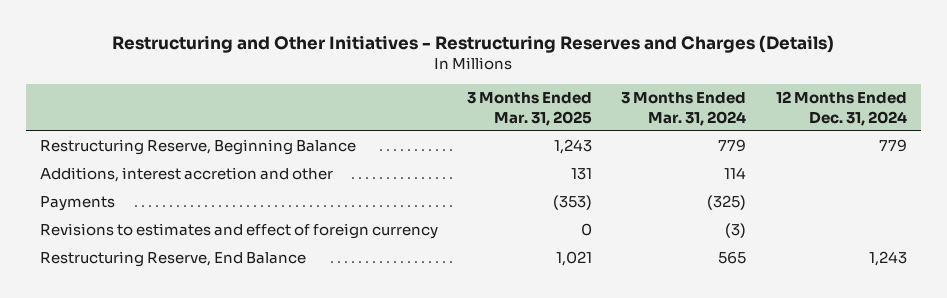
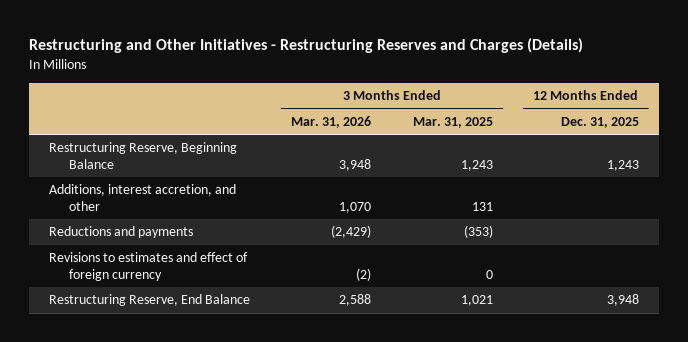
- | 3 Months Ended Mar. 31, 2025 | 3 Months Ended Mar. 31, 2024 | 12 Months Ended Dec. 31, 2024
+ | 3 Months Ended Mar. 31, 2026 | 3 Months Ended Mar. 31, 2025 | 12 Months Ended Dec. 31, 2025
- Additions, interest accretion and other | 131 | 114 |
- Payments | (353) | (325) |
+ Additions, interest accretion, and other | 1,070 | 131 |
+ Reductions and payments | (2,429) | (353) |

